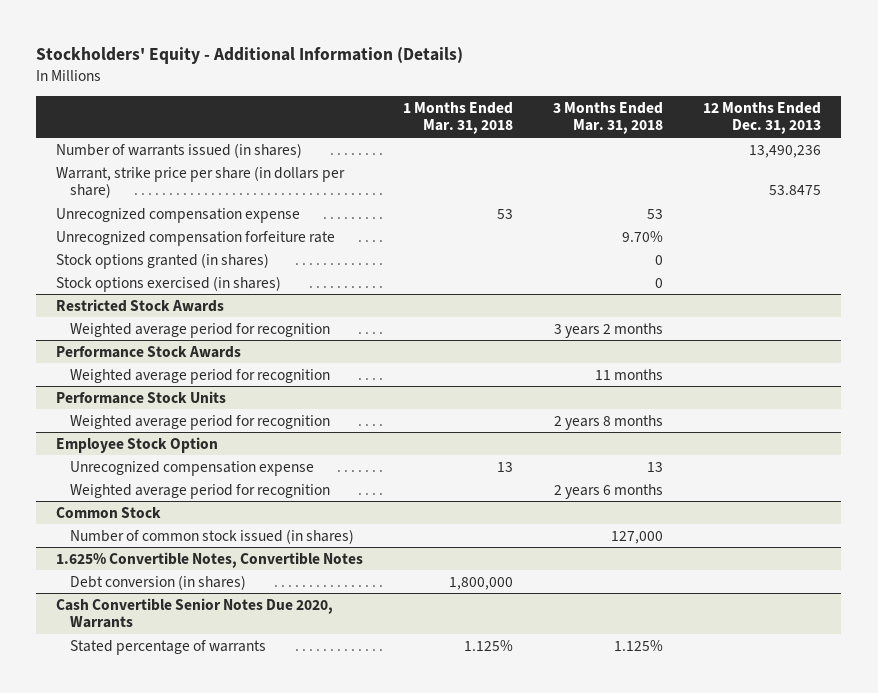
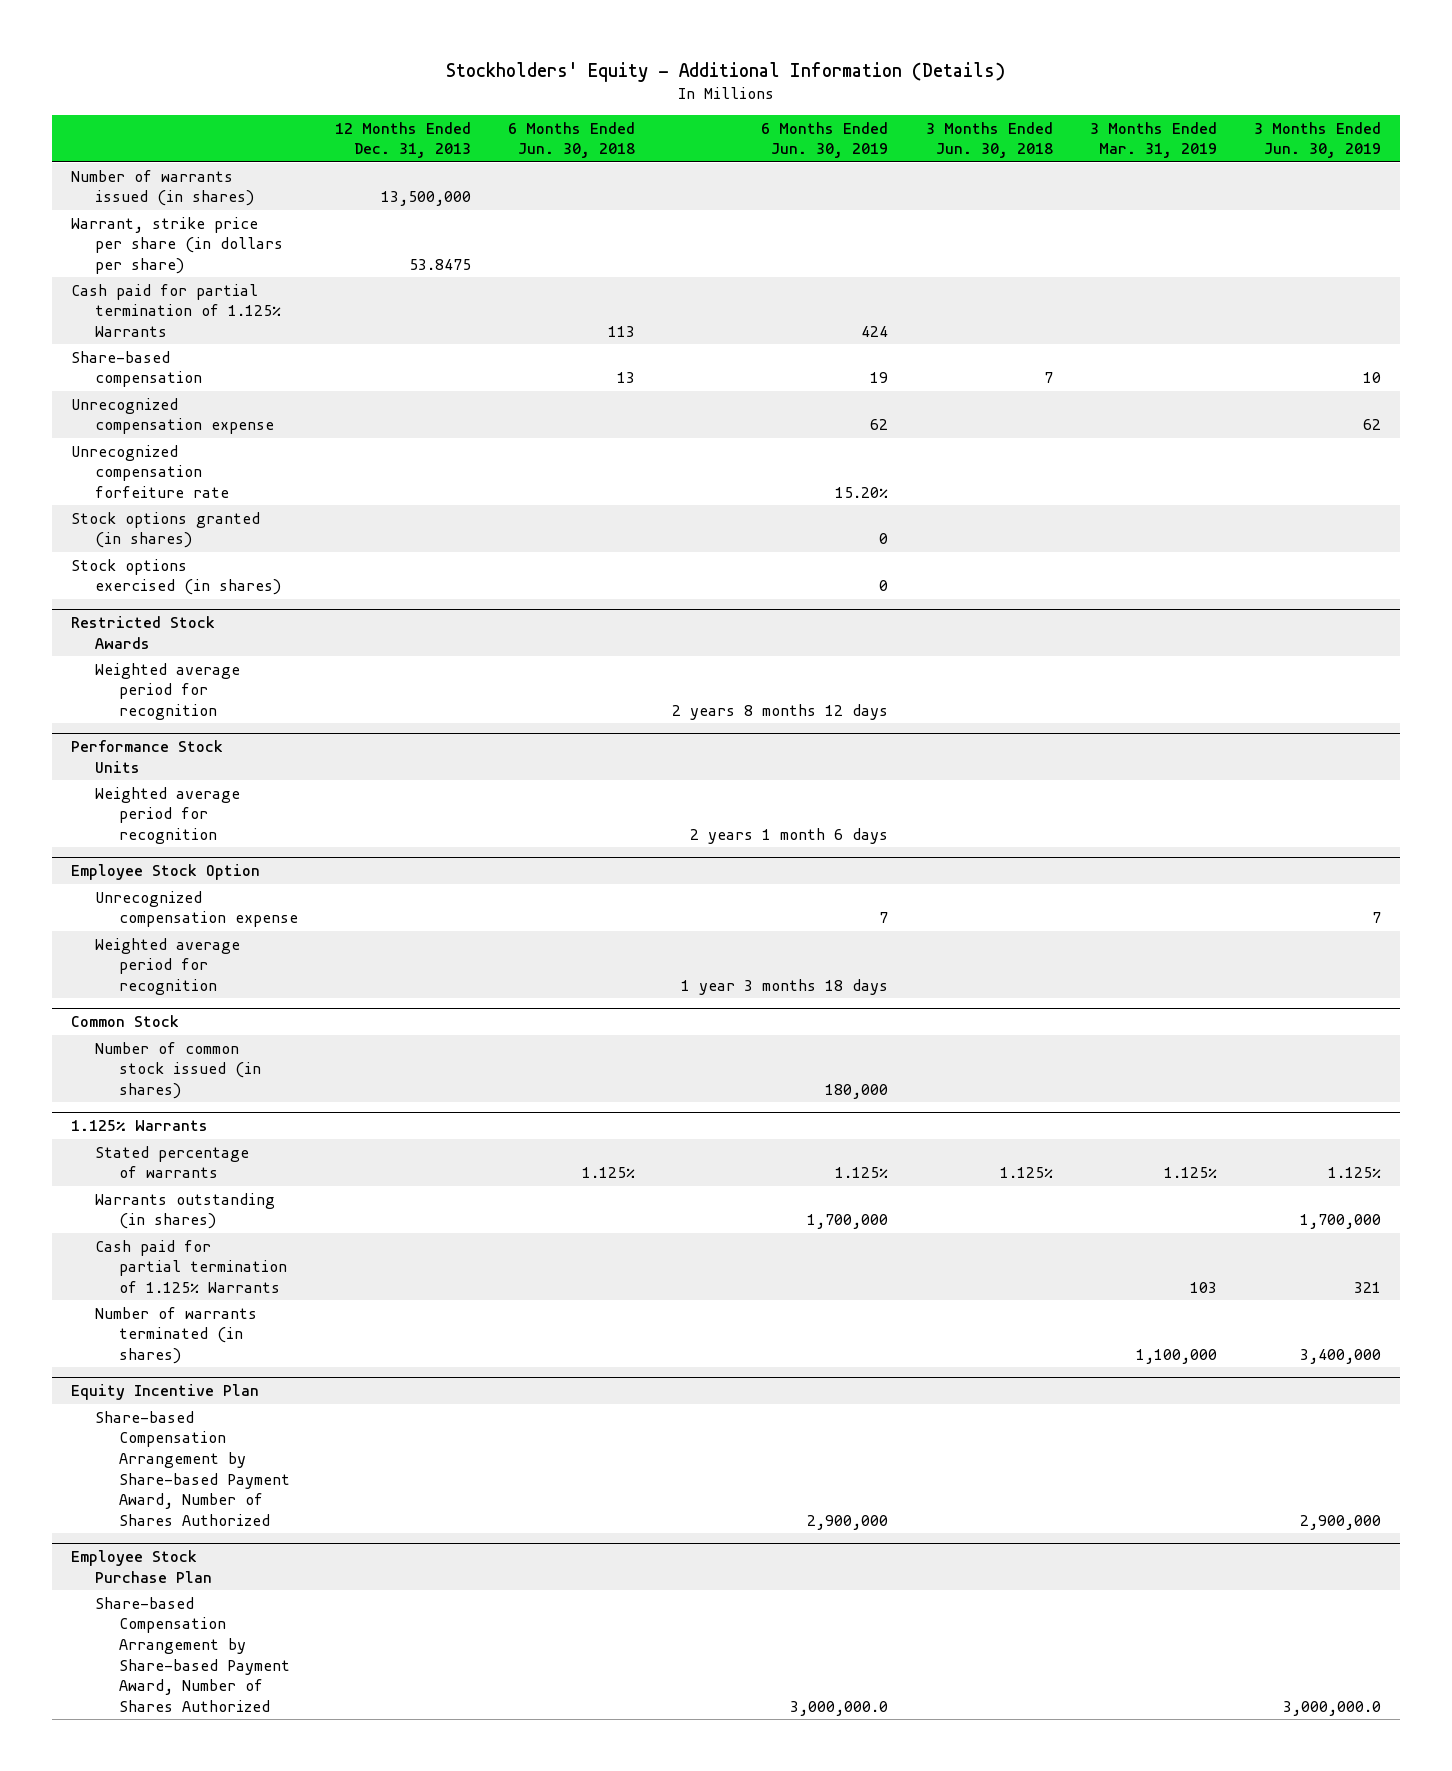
- | 1 Months Ended Mar. 31, 2018 | 3 Months Ended Mar. 31, 2018 | 12 Months Ended Dec. 31, 2013
+ | 12 Months Ended Dec. 31, 2013 | 6 Months Ended Jun. 30, 2018 | 6 Months Ended Jun. 30, 2019 | 3 Months Ended Jun. 30, 2018 | 3 Months Ended Mar. 31, 2019 | 3 Months Ended Jun. 30, 2019
- Number of warrants issued (in shares) | | | 13,490,236
+ Number of warrants issued (in shares) | 13,500,000 | | | | |
+ Cash paid for partial termination of 1.125% Warrants | | 113 | 424 | | |
+ Share-based compensation | | 13 | 19 | 7 | | 10
- Performance Stock Awards
- Weighted average period for recognition | | 11 months |
- 1.625% Convertible Notes, Convertible Notes
- Debt conversion (in shares) | 1,800,000 | |
- Cash Convertible Senior Notes Due 2020, Warrants
+ 1.125% Warrants
+ Warrants outstanding (in shares) | | | 1,700,000 | | | 1,700,000
+ Cash paid for partial termination of 1.125% Warrants | | | | | 103 | 321
+ Number of warrants terminated (in shares) | | | | | 1,100,000 | 3,400,000
+ Equity Incentive Plan
+ Share-based Compensation Arrangement by Share-based Payment Award, Number of Shares Authorized | | | 2,900,000 | | | 2,900,000
+ Employee Stock Purchase Plan
+ Share-based Compensation Arrangement by Share-based Payment Award, Number of Shares Authorized | | | 3,000,000.0 | | | 3,000,000.0

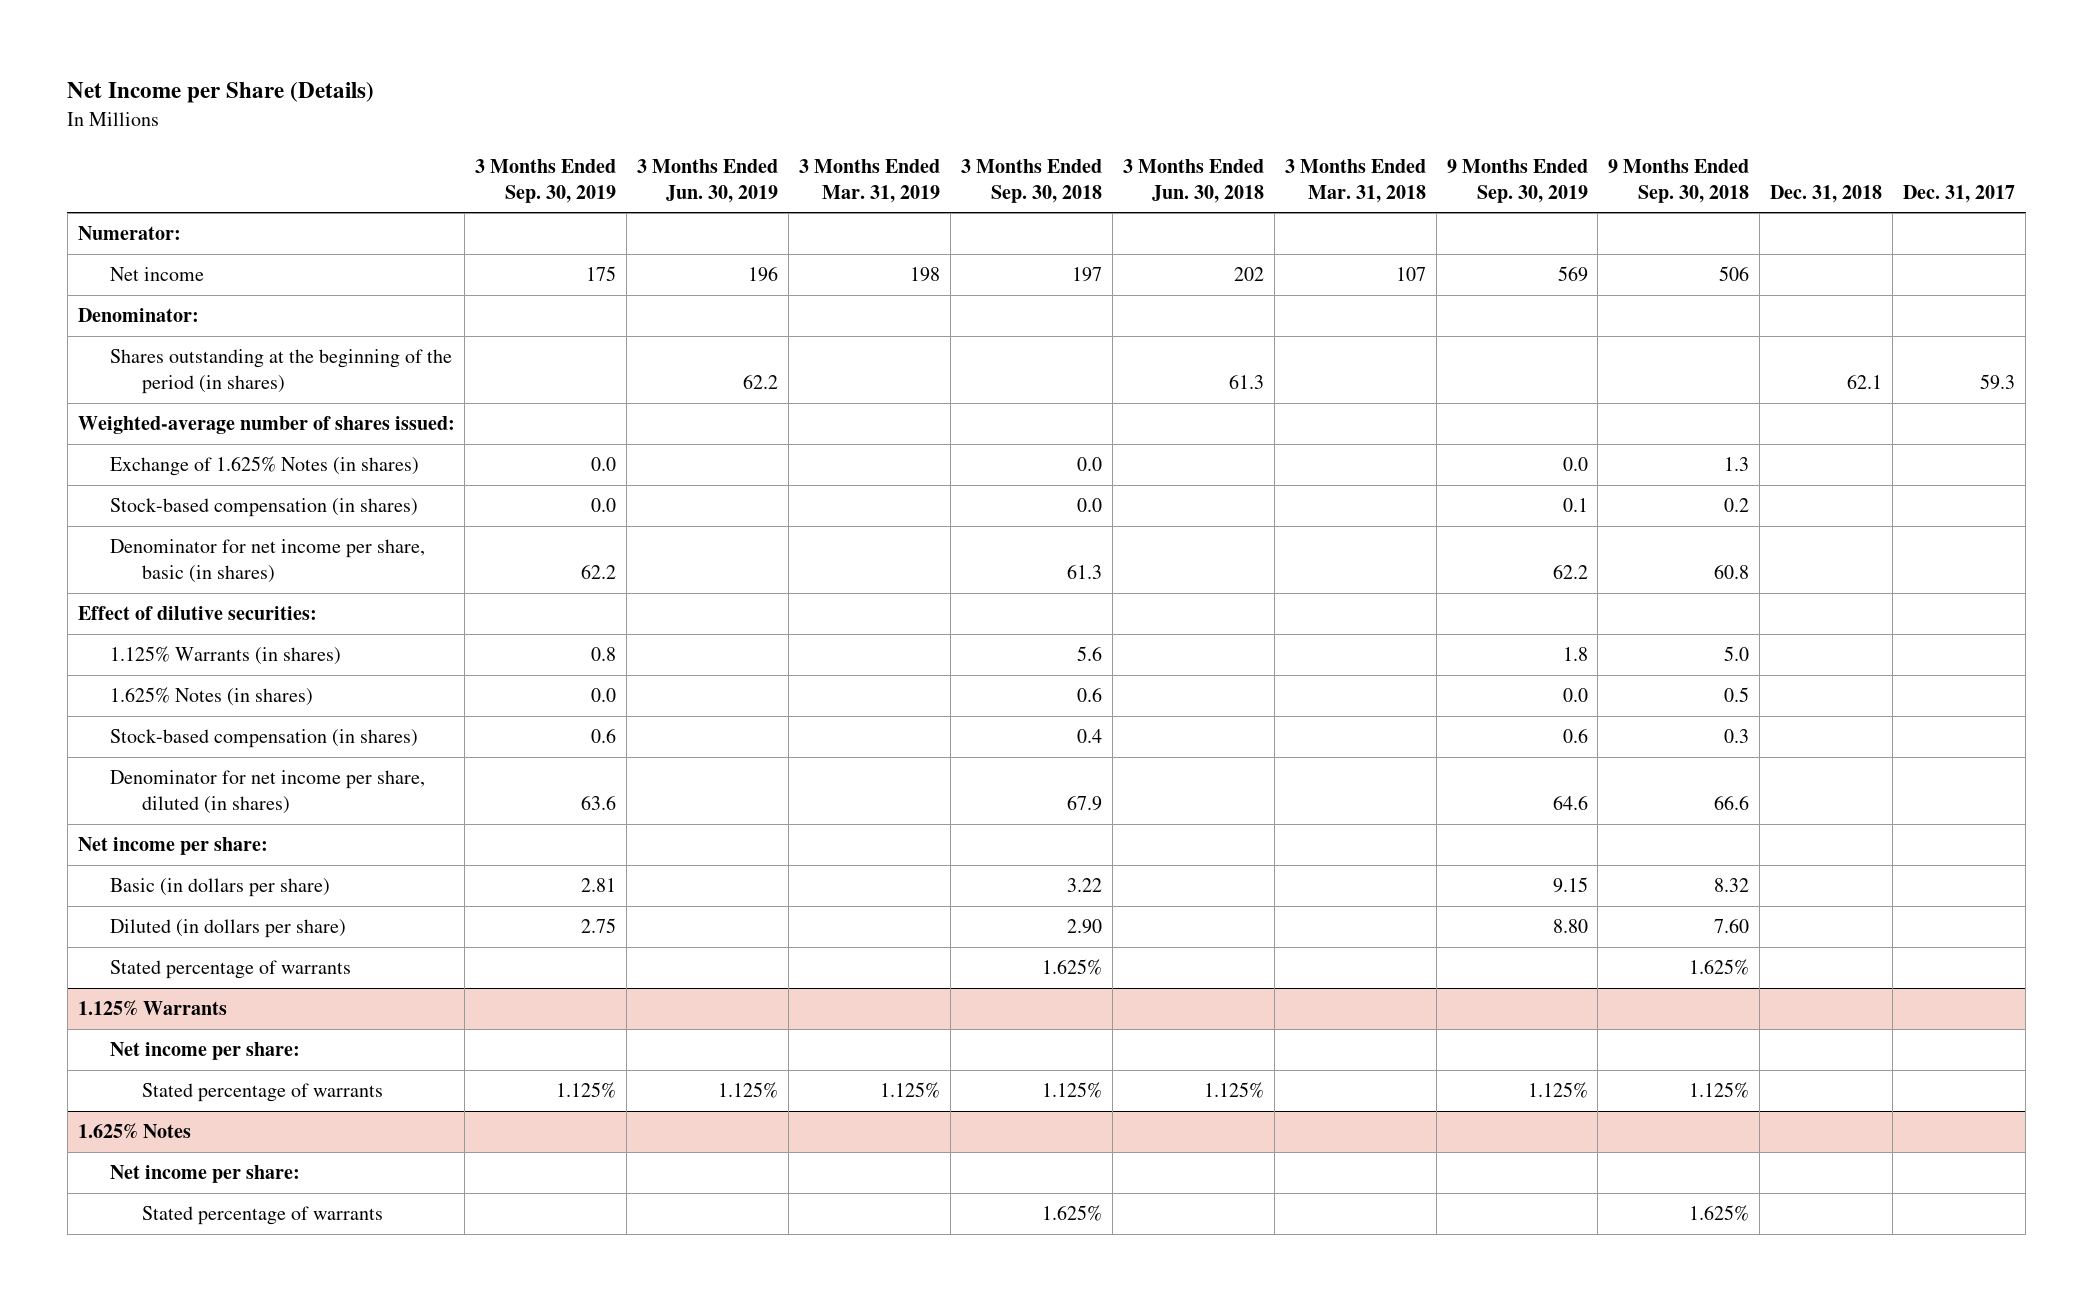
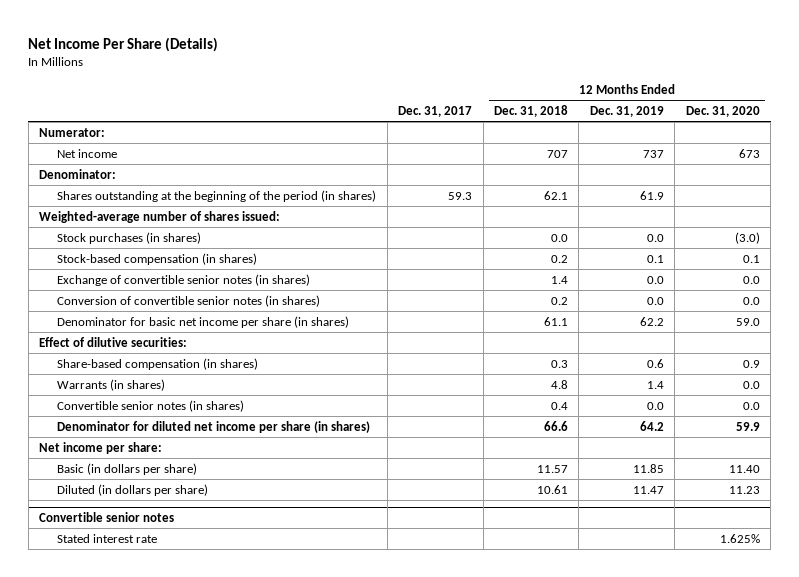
- Net Income per Share (Details)
+ Net Income Per Share (Details)
- | 3 Months Ended Sep. 30, 2019 | 3 Months Ended Jun. 30, 2019 | 3 Months Ended Mar. 31, 2019 | 3 Months Ended Sep. 30, 2018 | 3 Months Ended Jun. 30, 2018 | 3 Months Ended Mar. 31, 2018 | 9 Months Ended Sep. 30, 2019 | 9 Months Ended Sep. 30, 2018 | Dec. 31, 2018 | Dec. 31, 2017
+ | Dec. 31, 2017 | 12 Months Ended Dec. 31, 2018 | 12 Months Ended Dec. 31, 2019 | 12 Months Ended Dec. 31, 2020
- Exchange of 1.625% Notes (in shares) | 0.0 | | | 0.0 | | | 0.0 | 1.3 | |
+ Stock purchases (in shares) | | 0.0 | 0.0 | (3.0)
- Denominator for net income per share, basic (in shares) | 62.2 | | | 61.3 | | | 62.2 | 60.8 | |
+ Exchange of convertible senior notes (in shares) | | 1.4 | 0.0 | 0.0
+ Conversion of convertible senior notes (in shares) | | 0.2 | 0.0 | 0.0
+ Denominator for basic net income per share (in shares) | | 61.1 | 62.2 | 59.0
- 1.125% Warrants (in shares) | 0.8 | | | 5.6 | | | 1.8 | 5.0 | |
- 1.625% Notes (in shares) | 0.0 | | | 0.6 | | | 0.0 | 0.5 | |
- Stock-based compensation (in shares) | 0.6 | | | 0.4 | | | 0.6 | 0.3 | |
- Denominator for net income per share, diluted (in shares) | 63.6 | | | 67.9 | | | 64.6 | 66.6 | |
+ Share-based compensation (in shares) | | 0.3 | 0.6 | 0.9
+ Warrants (in shares) | | 4.8 | 1.4 | 0.0
+ Convertible senior notes (in shares) | | 0.4 | 0.0 | 0.0
+ Denominator for diluted net income per share (in shares) | | 66.6 | 64.2 | 59.9
- Stated percentage of warrants | | | | 1.625% | | | | 1.625% | |
- 1.125% Warrants
- Net income per share:
- Stated percentage of warrants | 1.125% | 1.125% | 1.125% | 1.125% | 1.125% | | 1.125% | 1.125% | |
- 1.625% Notes
- Net income per share:
- Stated percentage of warrants | | | | 1.625% | | | | 1.625% | |
+ Convertible senior notes
+ Stated interest rate | | | | 1.625%

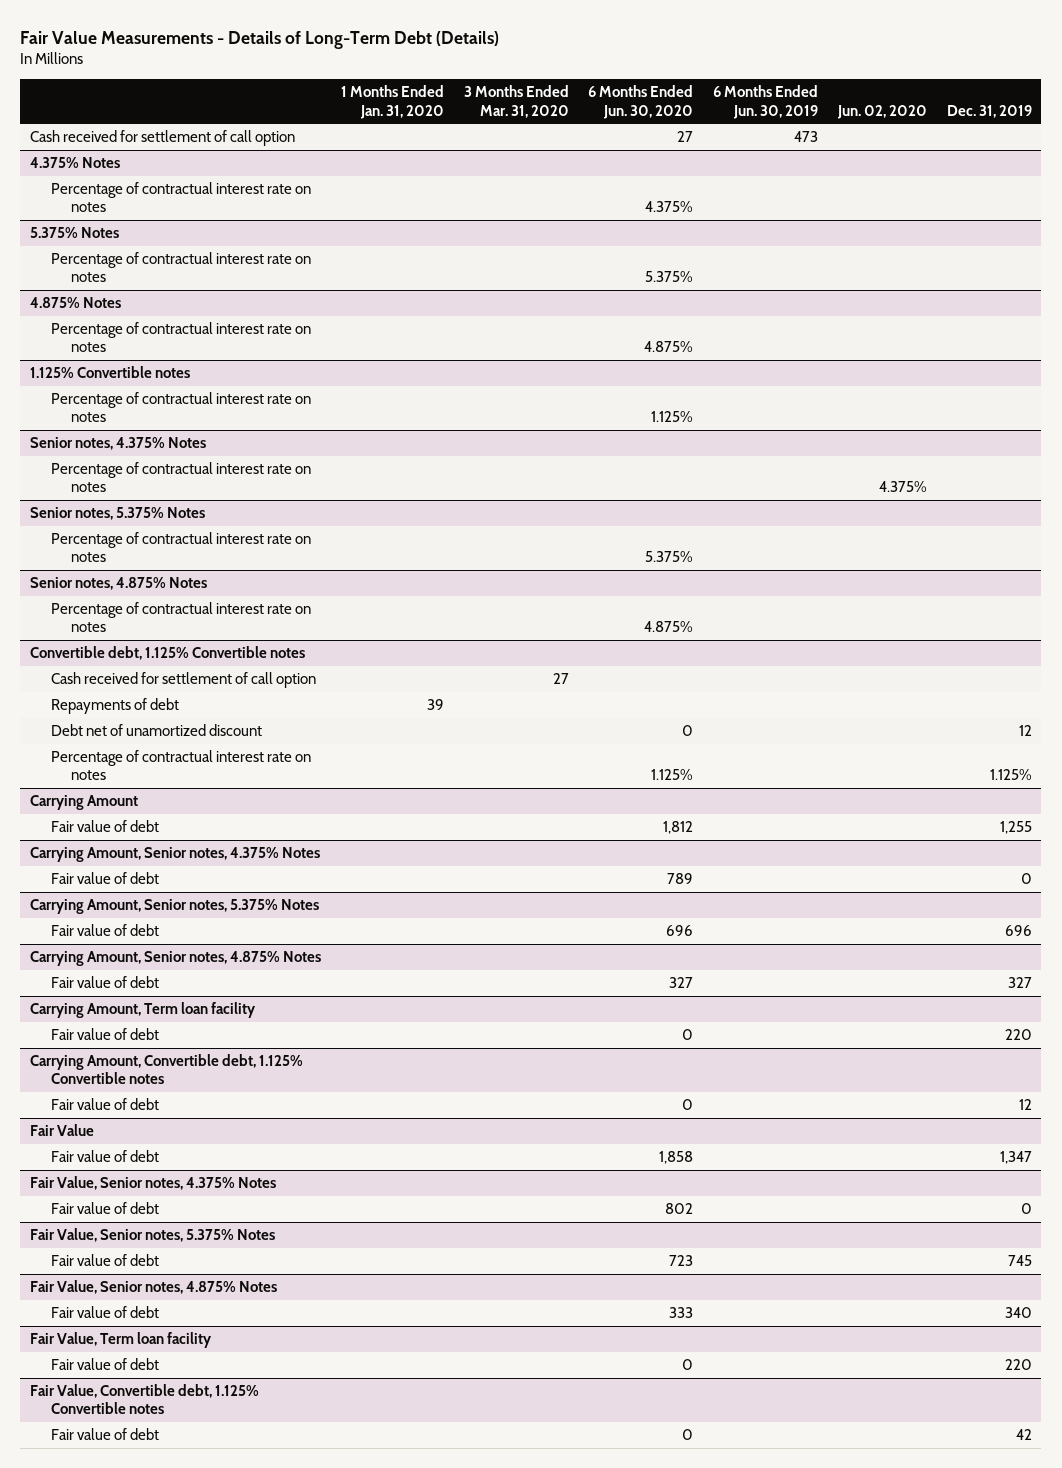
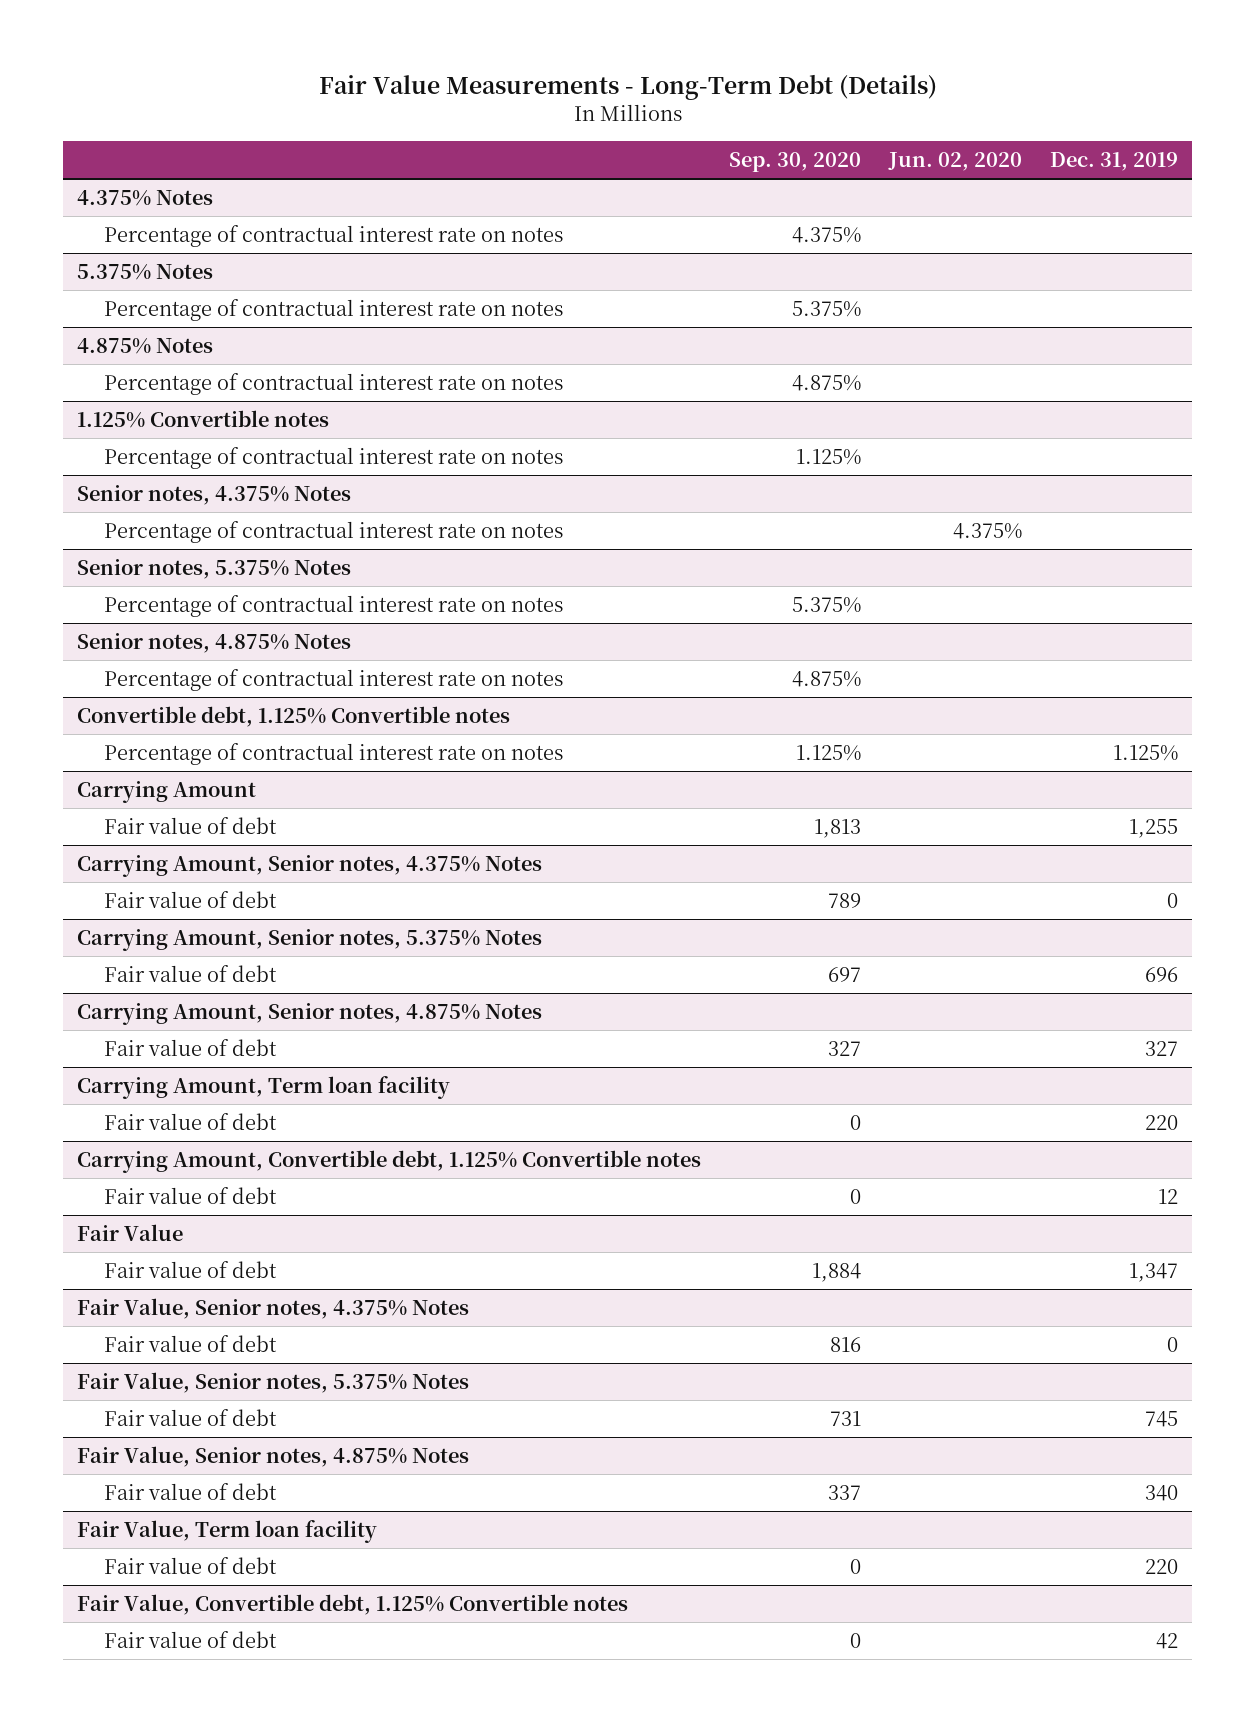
- Fair Value Measurements - Details of Long-Term Debt (Details)
+ Fair Value Measurements - Long-Term Debt (Details)
- | 1 Months Ended Jan. 31, 2020 | 3 Months Ended Mar. 31, 2020 | 6 Months Ended Jun. 30, 2020 | 6 Months Ended Jun. 30, 2019 | Jun. 02, 2020 | Dec. 31, 2019
+ | Sep. 30, 2020 | Jun. 02, 2020 | Dec. 31, 2019
- Cash received for settlement of call option | | | 27 | 473 | |
@ Convertible debt, 1.125% Convertible notes
- Cash received for settlement of call option | | 27 | | | |
- Repayments of debt | 39 | | | | |
- Debt net of unamortized discount | | | 0 | | | 12

